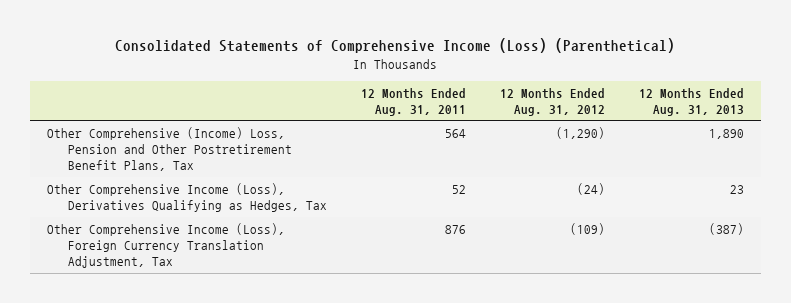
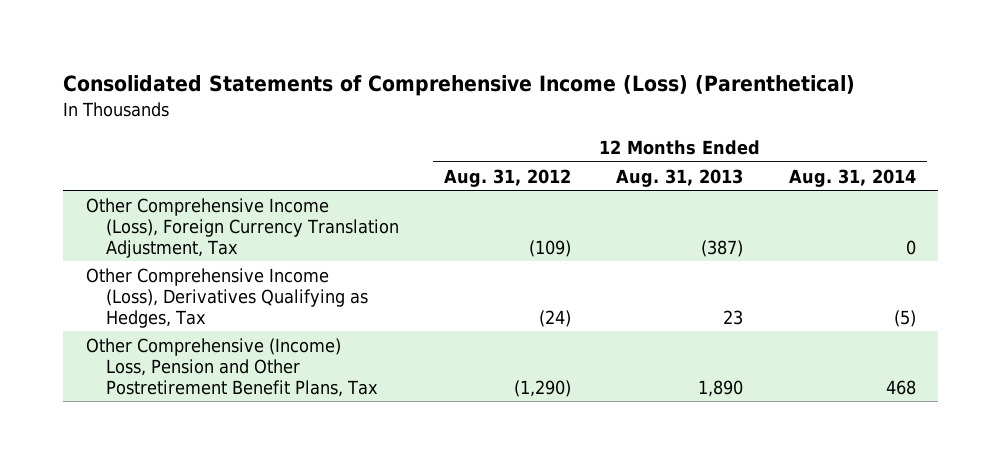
- | 12 Months Ended Aug. 31, 2011 | 12 Months Ended Aug. 31, 2012 | 12 Months Ended Aug. 31, 2013
+ | 12 Months Ended Aug. 31, 2012 | 12 Months Ended Aug. 31, 2013 | 12 Months Ended Aug. 31, 2014
moved down: Other Comprehensive Income (Loss), Derivatives Qualifying as Hedges, Tax | (24) | 23 | (5)
moved down: Other Comprehensive (Income) Loss, Pension and Other Postretirement Benefit Plans, Tax | (1,290) | 1,890 | 468

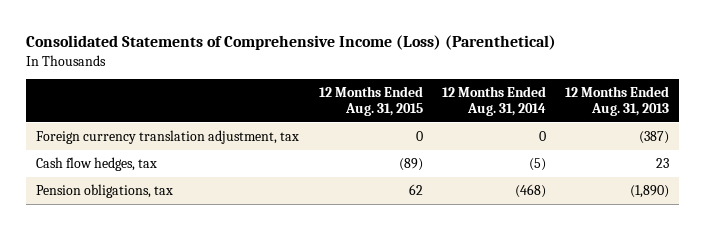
- | 12 Months Ended Aug. 31, 2012 | 12 Months Ended Aug. 31, 2013 | 12 Months Ended Aug. 31, 2014
+ | 12 Months Ended Aug. 31, 2015 | 12 Months Ended Aug. 31, 2014 | 12 Months Ended Aug. 31, 2013
- Other Comprehensive Income (Loss), Foreign Currency Translation Adjustment, Tax | (109) | (387) | 0
- Other Comprehensive Income (Loss), Derivatives Qualifying as Hedges, Tax | (24) | 23 | (5)
- Other Comprehensive (Income) Loss, Pension and Other Postretirement Benefit Plans, Tax | (1,290) | 1,890 | 468
+ Foreign currency translation adjustment, tax | 0 | 0 | (387)
+ Cash flow hedges, tax | (89) | (5) | 23
+ Pension obligations, tax | 62 | (468) | (1,890)

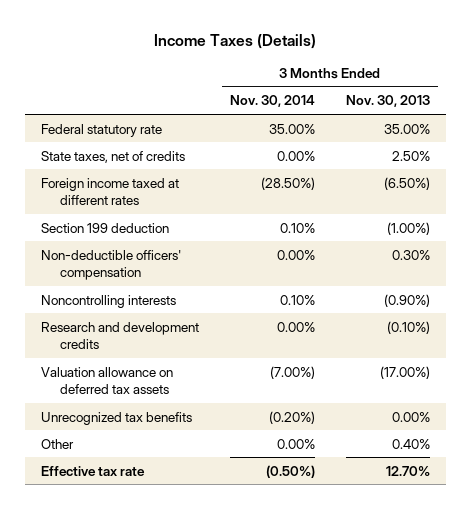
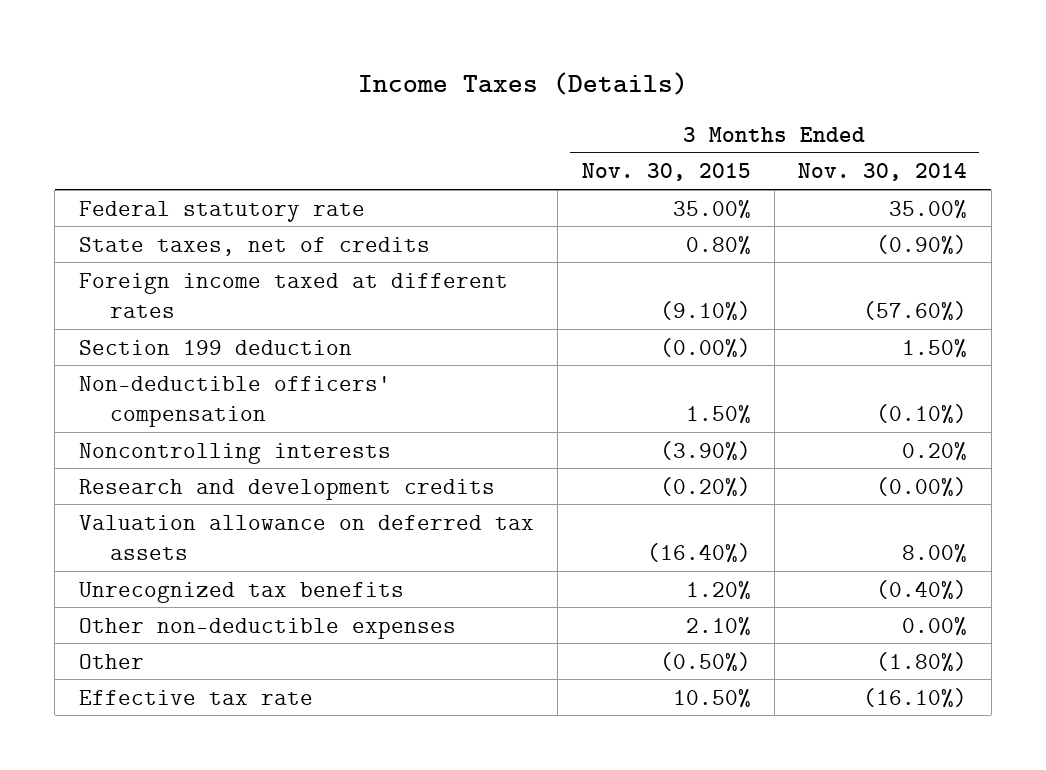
- | 3 Months Ended Nov. 30, 2014 | 3 Months Ended Nov. 30, 2013
+ | 3 Months Ended Nov. 30, 2015 | 3 Months Ended Nov. 30, 2014
- State taxes, net of credits | 0.00% | 2.50%
- Foreign income taxed at different rates | (28.50%) | (6.50%)
- Section 199 deduction | 0.10% | (1.00%)
- Non-deductible officers' compensation | 0.00% | 0.30%
- Noncontrolling interests | 0.10% | (0.90%)
- Research and development credits | 0.00% | (0.10%)
- Valuation allowance on deferred tax assets | (7.00%) | (17.00%)
- Unrecognized tax benefits | (0.20%) | 0.00%
- Other | 0.00% | 0.40%
- Effective tax rate | (0.50%) | 12.70%
+ State taxes, net of credits | 0.80% | (0.90%)
+ Foreign income taxed at different rates | (9.10%) | (57.60%)
+ Section 199 deduction | (0.00%) | 1.50%
+ Non-deductible officers' compensation | 1.50% | (0.10%)
+ Noncontrolling interests | (3.90%) | 0.20%
+ Research and development credits | (0.20%) | (0.00%)
+ Valuation allowance on deferred tax assets | (16.40%) | 8.00%
+ Unrecognized tax benefits | 1.20% | (0.40%)
+ Other non-deductible expenses | 2.10% | 0.00%
+ Other | (0.50%) | (1.80%)
+ Effective tax rate | 10.50% | (16.10%)

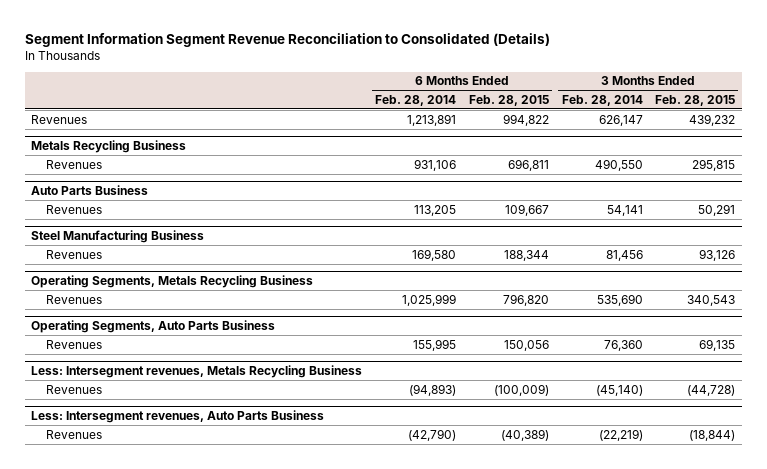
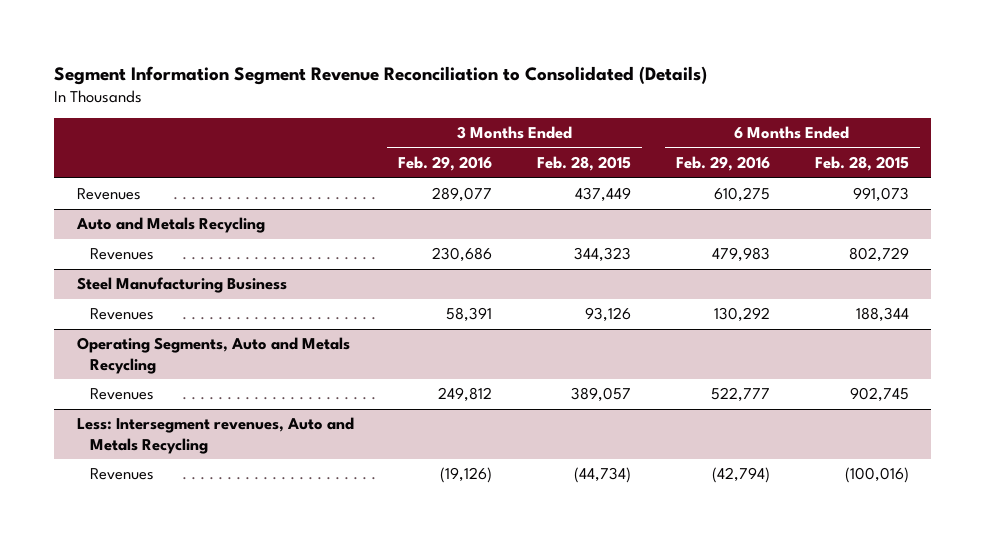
- | 6 Months Ended Feb. 28, 2014 | 6 Months Ended Feb. 28, 2015 | 3 Months Ended Feb. 28, 2014 | 3 Months Ended Feb. 28, 2015
+ | 3 Months Ended Feb. 29, 2016 | 3 Months Ended Feb. 28, 2015 | 6 Months Ended Feb. 29, 2016 | 6 Months Ended Feb. 28, 2015
- Revenues | 1,213,891 | 994,822 | 626,147 | 439,232
- Metals Recycling Business
- Revenues | 931,106 | 696,811 | 490,550 | 295,815
- Auto Parts Business
- Revenues | 113,205 | 109,667 | 54,141 | 50,291
+ Revenues | 289,077 | 437,449 | 610,275 | 991,073
+ Auto and Metals Recycling
+ Revenues | 230,686 | 344,323 | 479,983 | 802,729
- Operating Segments, Metals Recycling Business
- Revenues | 1,025,999 | 796,820 | 535,690 | 340,543
- Operating Segments, Auto Parts Business
- Revenues | 155,995 | 150,056 | 76,360 | 69,135
- Less: Intersegment revenues, Metals Recycling Business
- Revenues | (94,893) | (100,009) | (45,140) | (44,728)
- Less: Intersegment revenues, Auto Parts Business
- Revenues | (42,790) | (40,389) | (22,219) | (18,844)
+ Operating Segments, Auto and Metals Recycling
+ Revenues | 249,812 | 389,057 | 522,777 | 902,745
+ Less: Intersegment revenues, Auto and Metals Recycling
+ Revenues | (19,126) | (44,734) | (42,794) | (100,016)

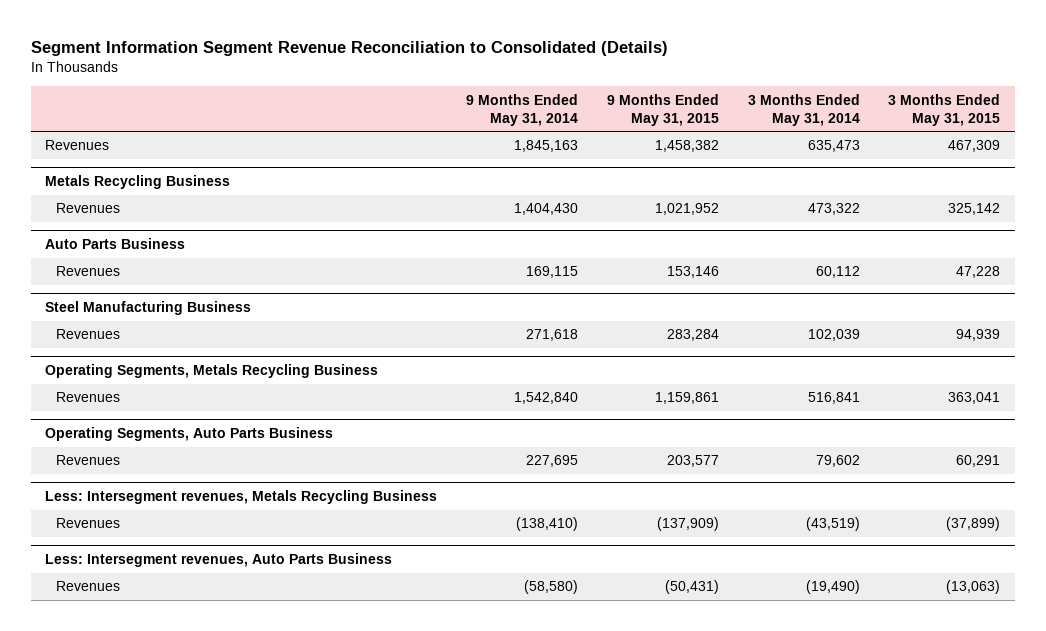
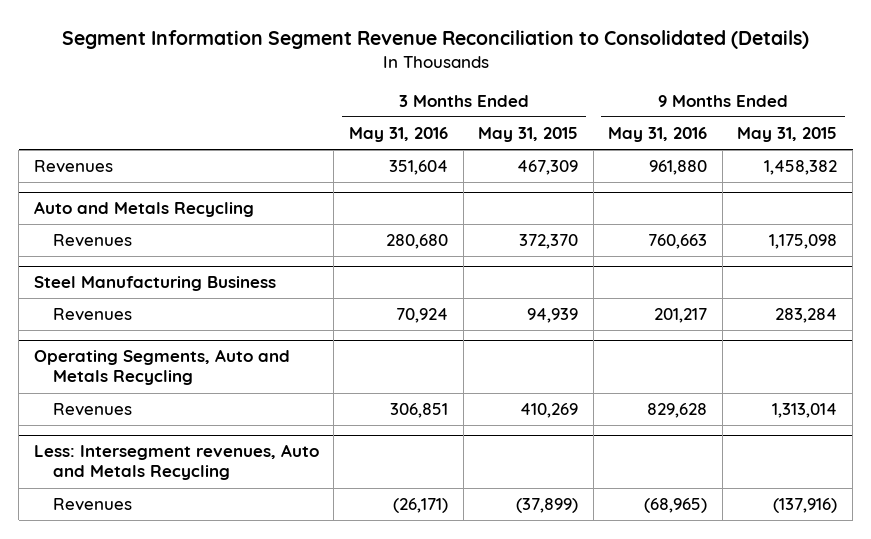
- | 9 Months Ended May 31, 2014 | 9 Months Ended May 31, 2015 | 3 Months Ended May 31, 2014 | 3 Months Ended May 31, 2015
+ | 3 Months Ended May 31, 2016 | 3 Months Ended May 31, 2015 | 9 Months Ended May 31, 2016 | 9 Months Ended May 31, 2015
- Metals Recycling Business
- Revenues | 1,404,430 | 1,021,952 | 473,322 | 325,142
- Auto Parts Business
- Revenues | 169,115 | 153,146 | 60,112 | 47,228
+ Auto and Metals Recycling
+ Revenues | 280,680 | 372,370 | 760,663 | 1,175,098
- Operating Segments, Metals Recycling Business
- Revenues | 1,542,840 | 1,159,861 | 516,841 | 363,041
- Operating Segments, Auto Parts Business
- Revenues | 227,695 | 203,577 | 79,602 | 60,291
- Less: Intersegment revenues, Metals Recycling Business
- Revenues | (138,410) | (137,909) | (43,519) | (37,899)
- Less: Intersegment revenues, Auto Parts Business
- Revenues | (58,580) | (50,431) | (19,490) | (13,063)
+ Operating Segments, Auto and Metals Recycling
+ Revenues | 306,851 | 410,269 | 829,628 | 1,313,014
+ Less: Intersegment revenues, Auto and Metals Recycling
+ Revenues | (26,171) | (37,899) | (68,965) | (137,916)

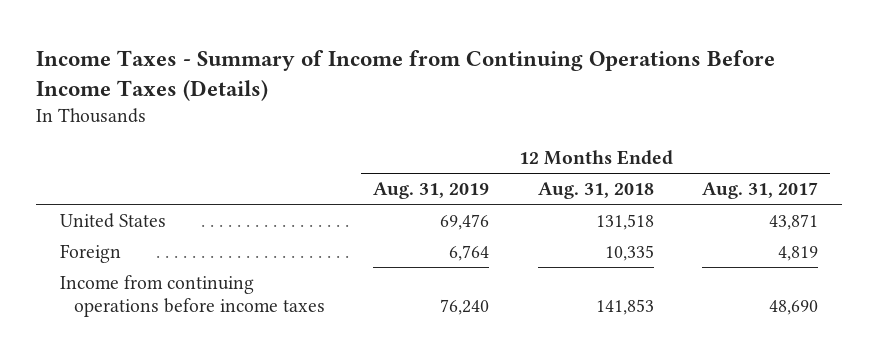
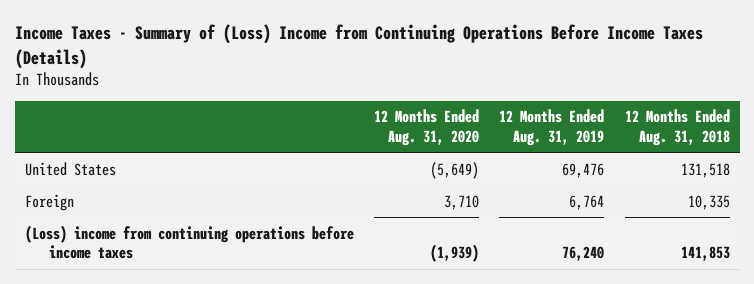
- Income Taxes - Summary of Income from Continuing Operations Before Income Taxes (Details)
+ Income Taxes - Summary of (Loss) Income from Continuing Operations Before Income Taxes (Details)
- | 12 Months Ended Aug. 31, 2019 | 12 Months Ended Aug. 31, 2018 | 12 Months Ended Aug. 31, 2017
+ | 12 Months Ended Aug. 31, 2020 | 12 Months Ended Aug. 31, 2019 | 12 Months Ended Aug. 31, 2018
- Income from continuing operations before income taxes | 76,240 | 141,853 | 48,690
+ (Loss) income from continuing operations before income taxes | (1,939) | 76,240 | 141,853

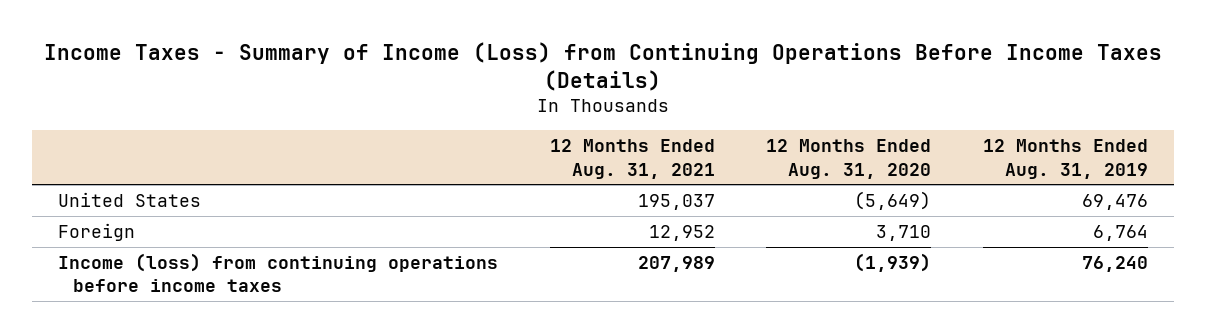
- Income Taxes - Summary of (Loss) Income from Continuing Operations Before Income Taxes (Details)
+ Income Taxes - Summary of Income (Loss) from Continuing Operations Before Income Taxes (Details)
- | 12 Months Ended Aug. 31, 2020 | 12 Months Ended Aug. 31, 2019 | 12 Months Ended Aug. 31, 2018
+ | 12 Months Ended Aug. 31, 2021 | 12 Months Ended Aug. 31, 2020 | 12 Months Ended Aug. 31, 2019
- (Loss) income from continuing operations before income taxes | (1,939) | 76,240 | 141,853
+ Income (loss) from continuing operations before income taxes | 207,989 | (1,939) | 76,240

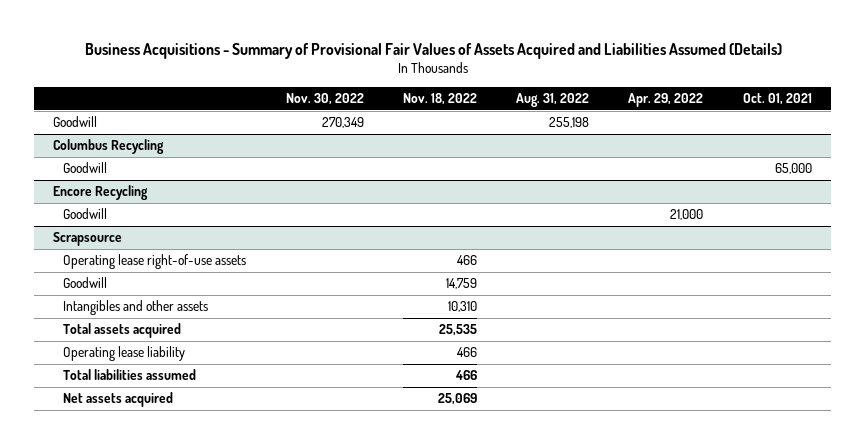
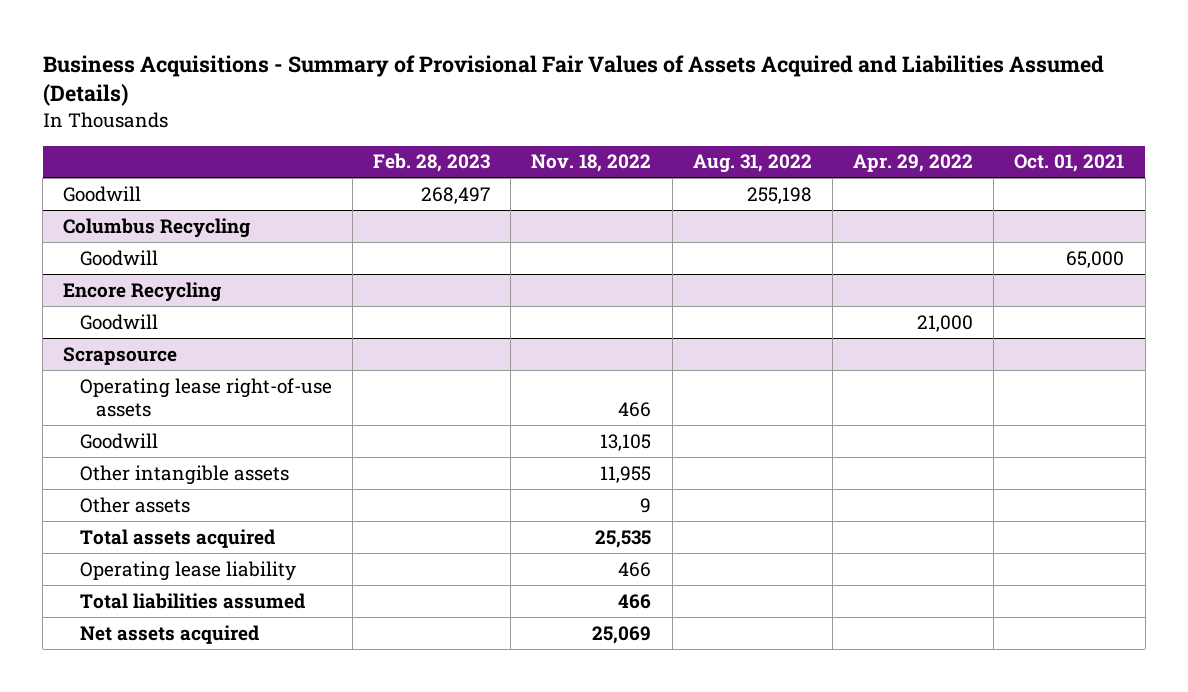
- | Nov. 30, 2022 | Nov. 18, 2022 | Aug. 31, 2022 | Apr. 29, 2022 | Oct. 01, 2021
+ | Feb. 28, 2023 | Nov. 18, 2022 | Aug. 31, 2022 | Apr. 29, 2022 | Oct. 01, 2021
@ Scrapsource
- Goodwill | | 14,759 | | |
- Intangibles and other assets | | 10,310 | | |
+ Goodwill | | 13,105 | | |
+ Other intangible assets | | 11,955 | | |
+ Other assets | | 9 | | |

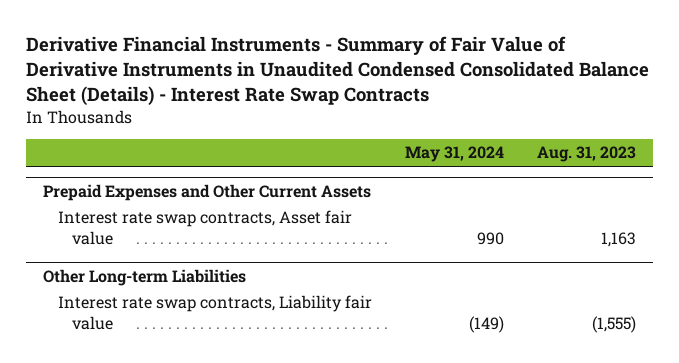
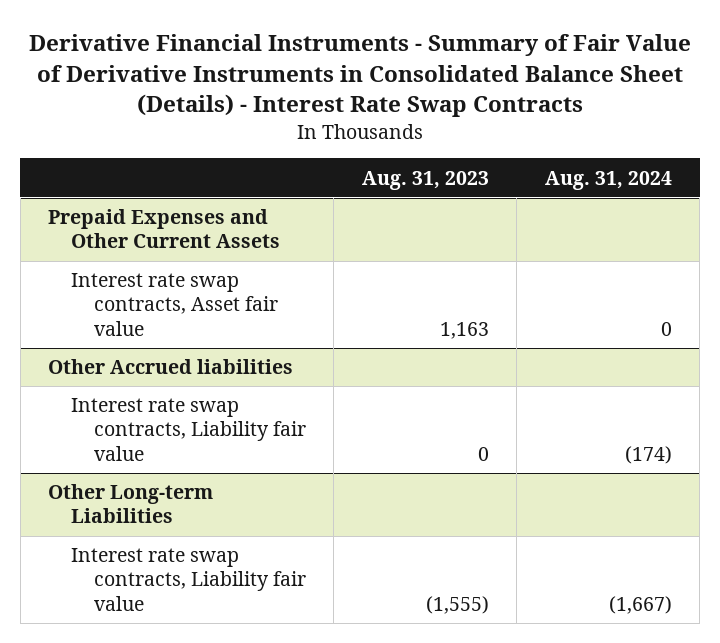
- Derivative Financial Instruments - Summary of Fair Value of Derivative Instruments in Unaudited Condensed Consolidated Balance Sheet (Details) - Interest Rate Swap Contracts
+ Derivative Financial Instruments - Summary of Fair Value of Derivative Instruments in Consolidated Balance Sheet (Details) - Interest Rate Swap Contracts
- | May 31, 2024 | Aug. 31, 2023
+ | Aug. 31, 2023 | Aug. 31, 2024
+ Other Accrued liabilities
+ Interest rate swap contracts, Liability fair value | 0 | (174)

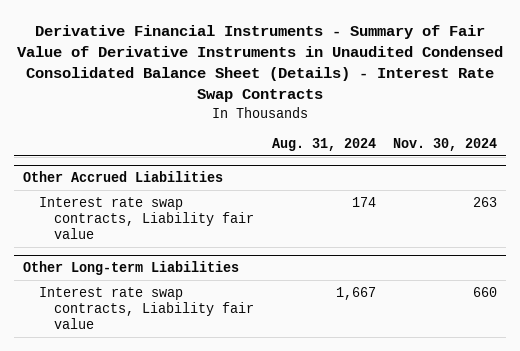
- Derivative Financial Instruments - Summary of Fair Value of Derivative Instruments in Consolidated Balance Sheet (Details) - Interest Rate Swap Contracts
+ Derivative Financial Instruments - Summary of Fair Value of Derivative Instruments in Unaudited Condensed Consolidated Balance Sheet (Details) - Interest Rate Swap Contracts
- | Aug. 31, 2023 | Aug. 31, 2024
+ | Aug. 31, 2024 | Nov. 30, 2024
- Prepaid Expenses and Other Current Assets
- Interest rate swap contracts, Asset fair value | 1,163 | 0
- Other Accrued liabilities
- Interest rate swap contracts, Liability fair value | 0 | (174)
+ Other Accrued Liabilities
+ Interest rate swap contracts, Liability fair value | 174 | 263
@ Other Long-term Liabilities
- Interest rate swap contracts, Liability fair value | (1,555) | (1,667)
+ Interest rate swap contracts, Liability fair value | 1,667 | 660

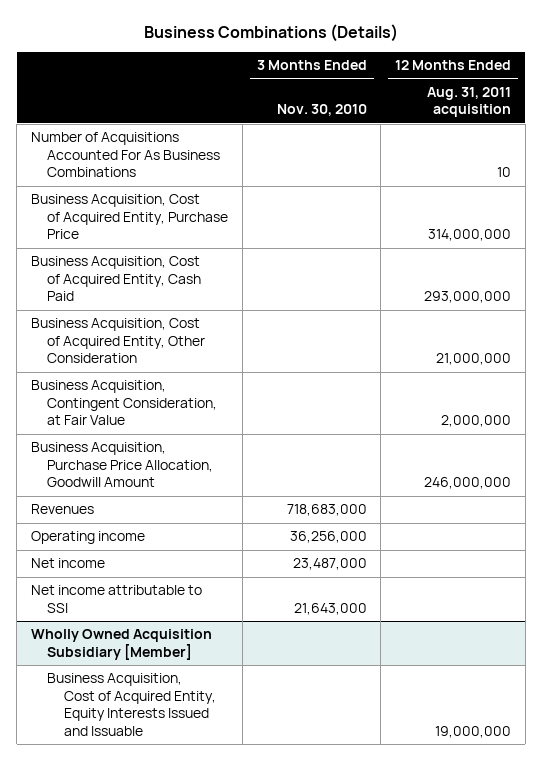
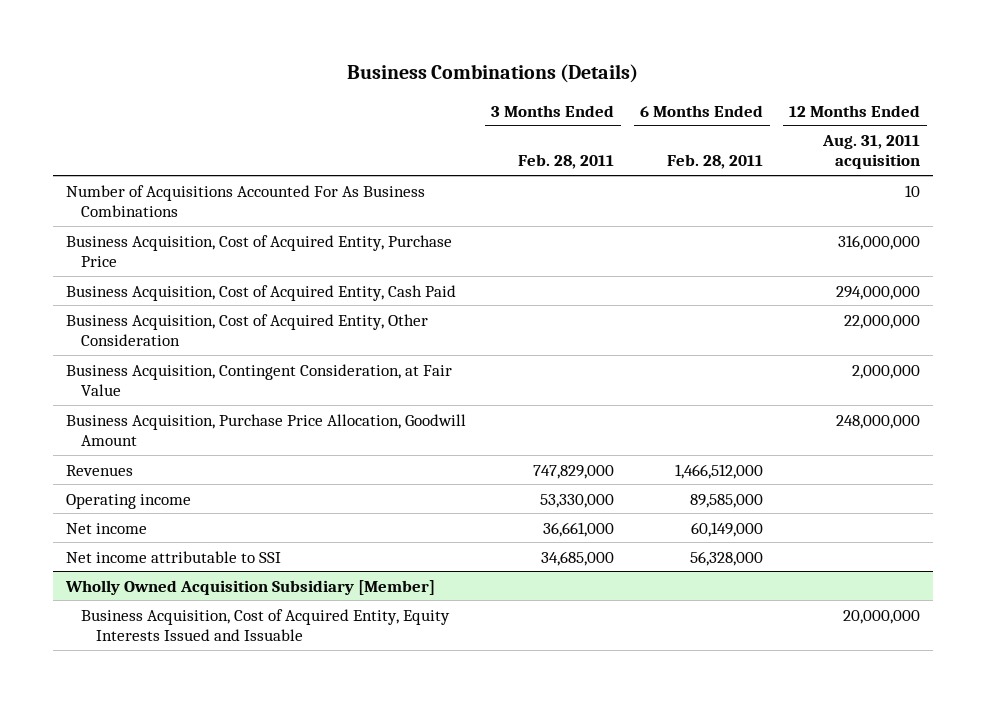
- | 3 Months Ended Nov. 30, 2010 | 12 Months Ended Aug. 31, 2011 acquisition
+ | 3 Months Ended Feb. 28, 2011 | 6 Months Ended Feb. 28, 2011 | 12 Months Ended Aug. 31, 2011 acquisition
- Business Acquisition, Cost of Acquired Entity, Purchase Price | | 314,000,000
- Business Acquisition, Cost of Acquired Entity, Cash Paid | | 293,000,000
- Business Acquisition, Cost of Acquired Entity, Other Consideration | | 21,000,000
+ Business Acquisition, Cost of Acquired Entity, Purchase Price | | | 316,000,000
+ Business Acquisition, Cost of Acquired Entity, Cash Paid | | | 294,000,000
+ Business Acquisition, Cost of Acquired Entity, Other Consideration | | | 22,000,000
- Business Acquisition, Purchase Price Allocation, Goodwill Amount | | 246,000,000
+ Business Acquisition, Purchase Price Allocation, Goodwill Amount | | | 248,000,000
@ Wholly Owned Acquisition Subsidiary [Member]
- Business Acquisition, Cost of Acquired Entity, Equity Interests Issued and Issuable | | 19,000,000
+ Business Acquisition, Cost of Acquired Entity, Equity Interests Issued and Issuable | | | 20,000,000

